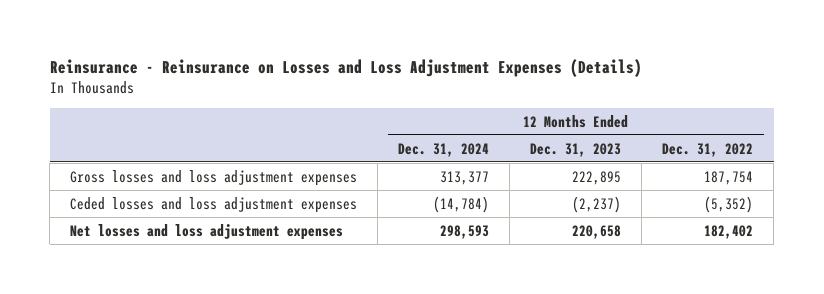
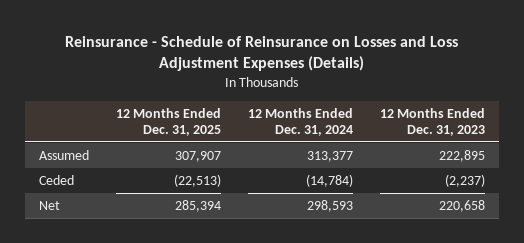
- Reinsurance - Reinsurance on Losses and Loss Adjustment Expenses (Details)
+ Reinsurance - Schedule of Reinsurance on Losses and Loss Adjustment Expenses (Details)
- | 12 Months Ended Dec. 31, 2024 | 12 Months Ended Dec. 31, 2023 | 12 Months Ended Dec. 31, 2022
+ | 12 Months Ended Dec. 31, 2025 | 12 Months Ended Dec. 31, 2024 | 12 Months Ended Dec. 31, 2023
- Gross losses and loss adjustment expenses | 313,377 | 222,895 | 187,754
- Ceded losses and loss adjustment expenses | (14,784) | (2,237) | (5,352)
- Net losses and loss adjustment expenses | 298,593 | 220,658 | 182,402
+ Assumed | 307,907 | 313,377 | 222,895
+ Ceded | (22,513) | (14,784) | (2,237)
+ Net | 285,394 | 298,593 | 220,658

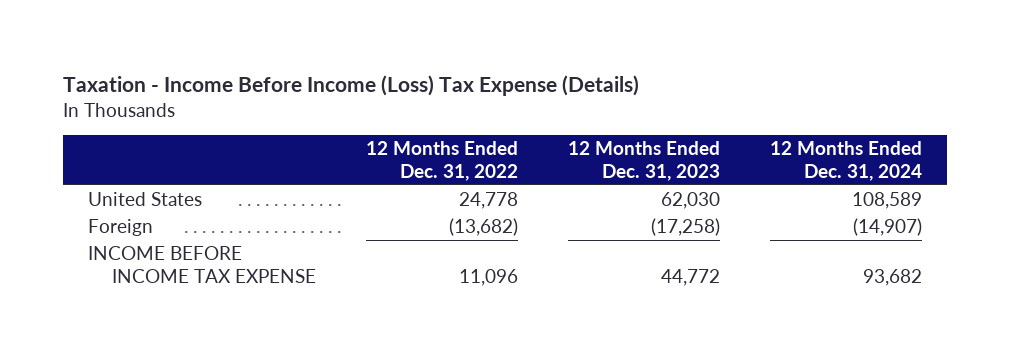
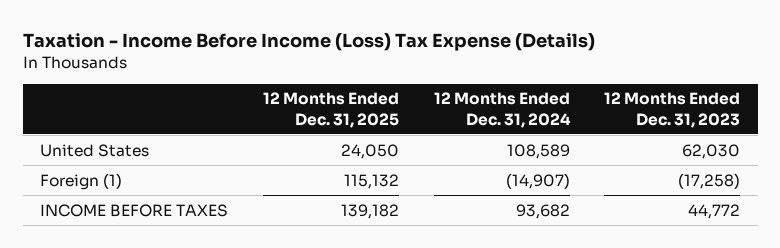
- | 12 Months Ended Dec. 31, 2022 | 12 Months Ended Dec. 31, 2023 | 12 Months Ended Dec. 31, 2024
+ | 12 Months Ended Dec. 31, 2025 | 12 Months Ended Dec. 31, 2024 | 12 Months Ended Dec. 31, 2023
- Foreign | (13,682) | (17,258) | (14,907)
- INCOME BEFORE INCOME TAX EXPENSE | 11,096 | 44,772 | 93,682
+ Foreign (1) | 115,132 | (14,907) | (17,258)
+ INCOME BEFORE TAXES | 139,182 | 93,682 | 44,772

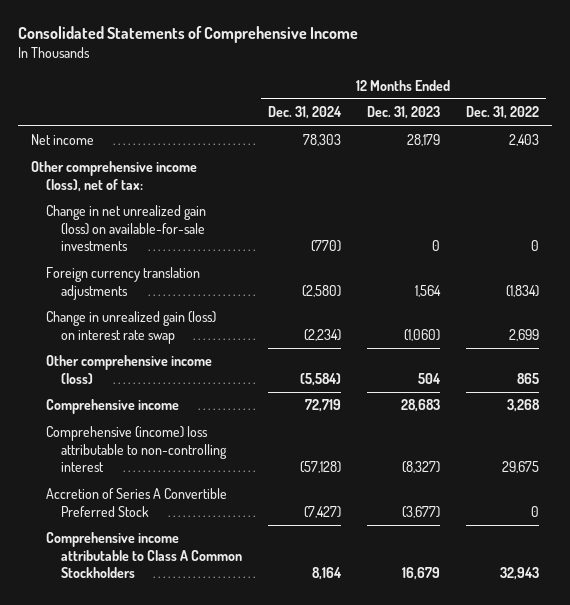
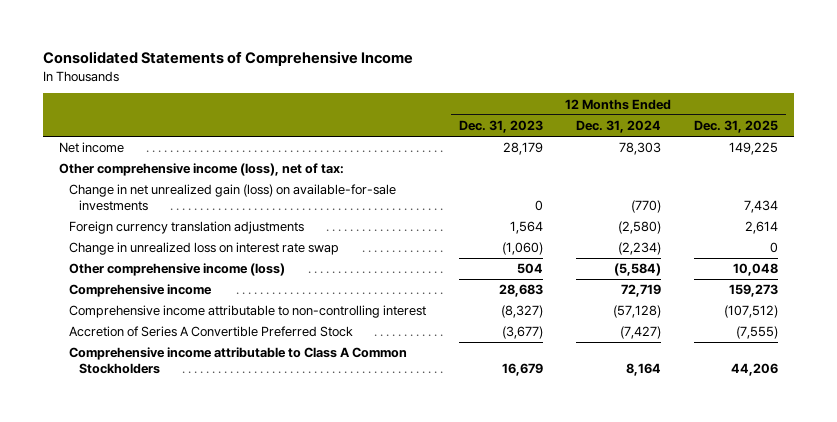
- | 12 Months Ended Dec. 31, 2024 | 12 Months Ended Dec. 31, 2023 | 12 Months Ended Dec. 31, 2022
+ | 12 Months Ended Dec. 31, 2023 | 12 Months Ended Dec. 31, 2024 | 12 Months Ended Dec. 31, 2025
- Change in unrealized gain (loss) on interest rate swap | (2,234) | (1,060) | 2,699
+ Change in unrealized loss on interest rate swap | (1,060) | (2,234) | 0
- Comprehensive (income) loss attributable to non-controlling interest | (57,128) | (8,327) | 29,675
+ Comprehensive income attributable to non-controlling interest | (8,327) | (57,128) | (107,512)

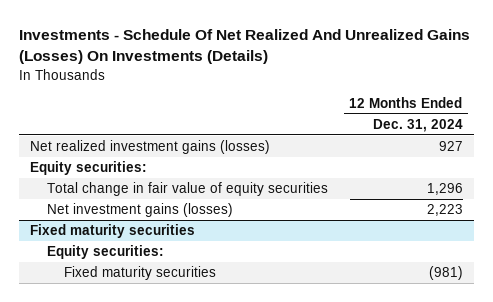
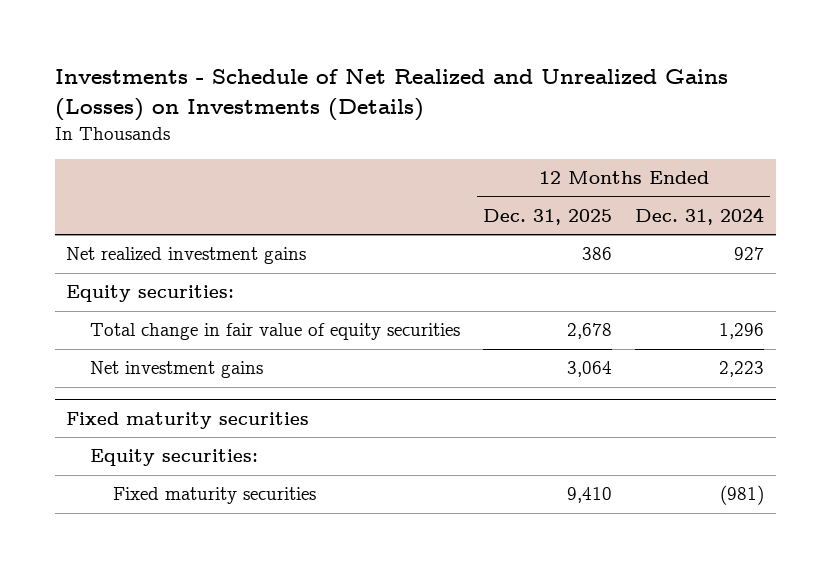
- Investments - Schedule Of Net Realized And Unrealized Gains (Losses) On Investments (Details)
+ Investments - Schedule of Net Realized and Unrealized Gains (Losses) on Investments (Details)
- | 12 Months Ended Dec. 31, 2024
+ | 12 Months Ended Dec. 31, 2025 | 12 Months Ended Dec. 31, 2024
- Net realized investment gains (losses) | 927
+ Net realized investment gains | 386 | 927
- Net investment gains (losses) | 2,223
+ Net investment gains | 3,064 | 2,223

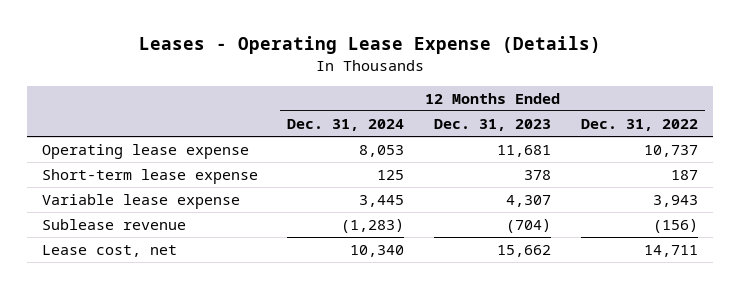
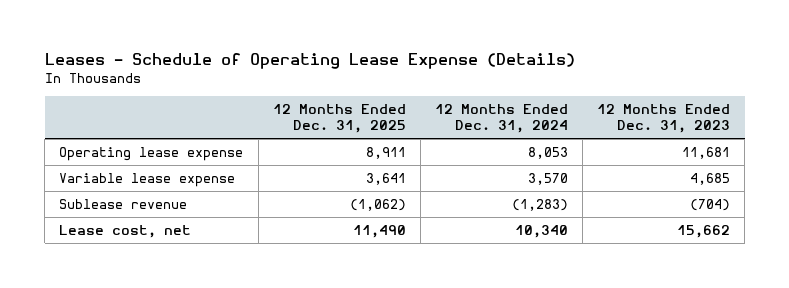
- Leases - Operating Lease Expense (Details)
+ Leases - Schedule of Operating Lease Expense (Details)
- | 12 Months Ended Dec. 31, 2024 | 12 Months Ended Dec. 31, 2023 | 12 Months Ended Dec. 31, 2022
+ | 12 Months Ended Dec. 31, 2025 | 12 Months Ended Dec. 31, 2024 | 12 Months Ended Dec. 31, 2023
- Short-term lease expense | 125 | 378 | 187
- Variable lease expense | 3,445 | 4,307 | 3,943
+ Variable lease expense | 3,641 | 3,570 | 4,685

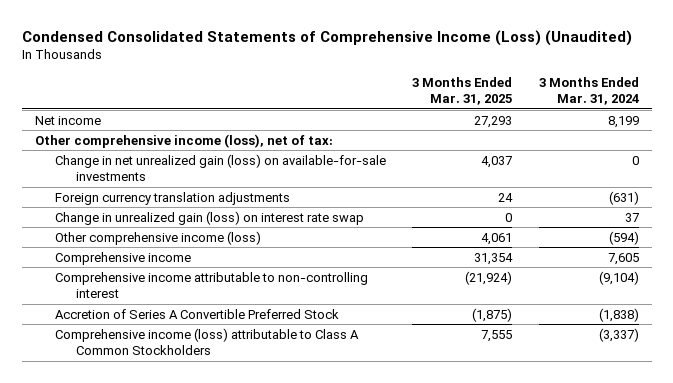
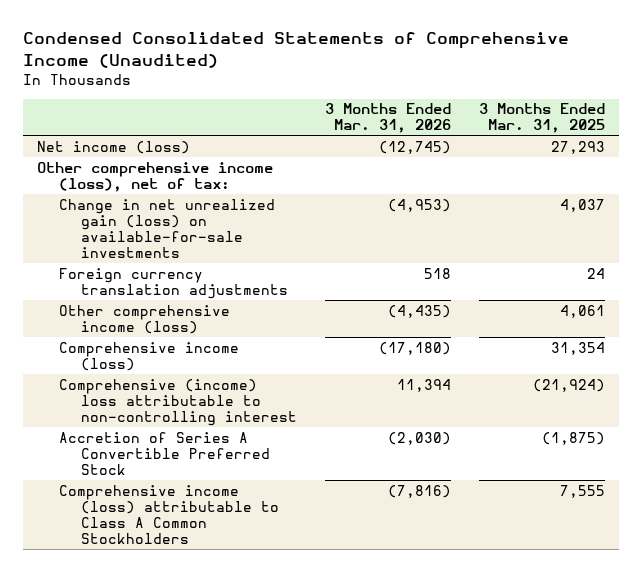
- Condensed Consolidated Statements of Comprehensive Income (Loss) (Unaudited)
+ Condensed Consolidated Statements of Comprehensive Income (Unaudited)
- | 3 Months Ended Mar. 31, 2025 | 3 Months Ended Mar. 31, 2024
+ | 3 Months Ended Mar. 31, 2026 | 3 Months Ended Mar. 31, 2025
- Net income | 27,293 | 8,199
+ Net income (loss) | (12,745) | 27,293
- Change in unrealized gain (loss) on interest rate swap | 0 | 37
- Comprehensive income | 31,354 | 7,605
- Comprehensive income attributable to non-controlling interest | (21,924) | (9,104)
+ Comprehensive income (loss) | (17,180) | 31,354
+ Comprehensive (income) loss attributable to non-controlling interest | 11,394 | (21,924)

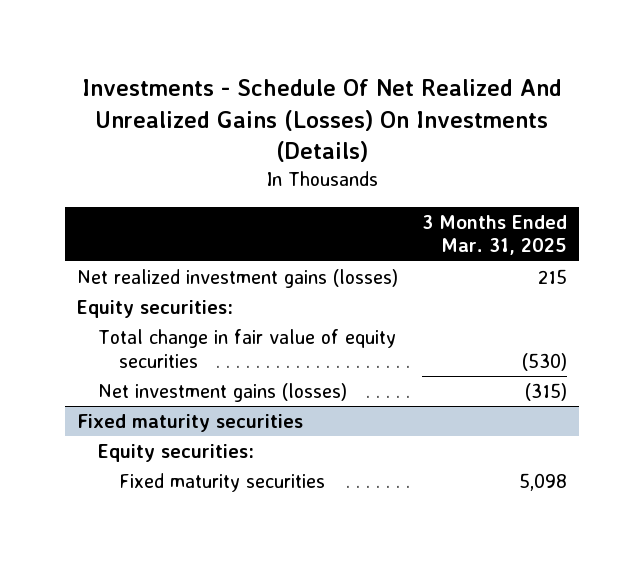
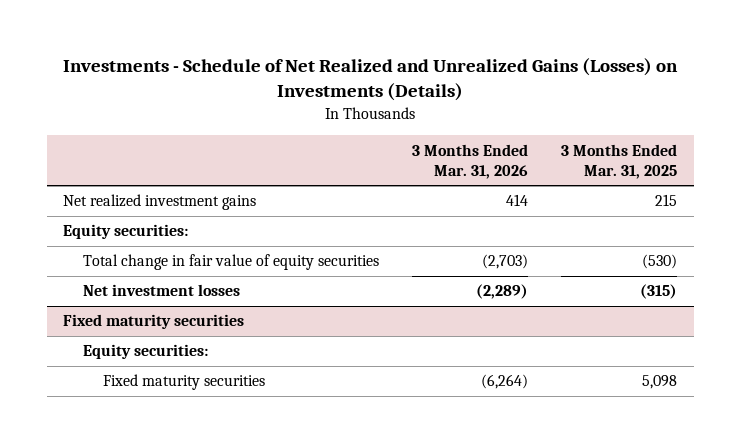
- Investments - Schedule Of Net Realized And Unrealized Gains (Losses) On Investments (Details)
+ Investments - Schedule of Net Realized and Unrealized Gains (Losses) on Investments (Details)
- | 3 Months Ended Mar. 31, 2025
+ | 3 Months Ended Mar. 31, 2026 | 3 Months Ended Mar. 31, 2025
- Net realized investment gains (losses) | 215
+ Net realized investment gains | 414 | 215
- Net investment gains (losses) | (315)
+ Net investment losses | (2,289) | (315)

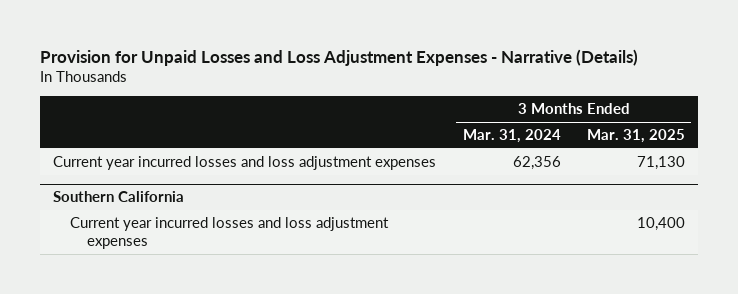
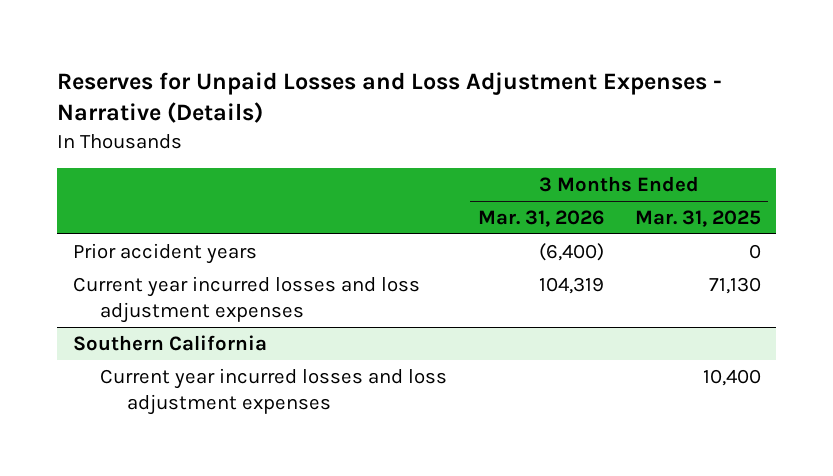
- Provision for Unpaid Losses and Loss Adjustment Expenses - Narrative (Details)
+ Reserves for Unpaid Losses and Loss Adjustment Expenses - Narrative (Details)
- | 3 Months Ended Mar. 31, 2024 | 3 Months Ended Mar. 31, 2025
+ | 3 Months Ended Mar. 31, 2026 | 3 Months Ended Mar. 31, 2025
+ Prior accident years | (6,400) | 0

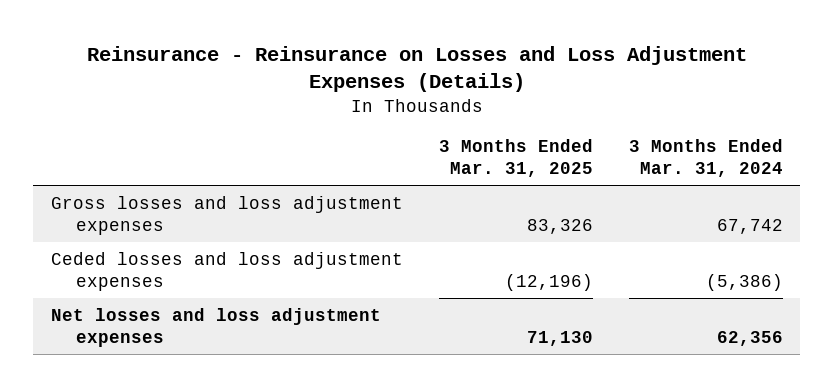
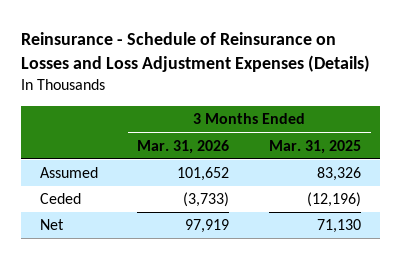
- Reinsurance - Reinsurance on Losses and Loss Adjustment Expenses (Details)
+ Reinsurance - Schedule of Reinsurance on Losses and Loss Adjustment Expenses (Details)
- | 3 Months Ended Mar. 31, 2025 | 3 Months Ended Mar. 31, 2024
+ | 3 Months Ended Mar. 31, 2026 | 3 Months Ended Mar. 31, 2025
- Gross losses and loss adjustment expenses | 83,326 | 67,742
- Ceded losses and loss adjustment expenses | (12,196) | (5,386)
- Net losses and loss adjustment expenses | 71,130 | 62,356
+ Assumed | 101,652 | 83,326
+ Ceded | (3,733) | (12,196)
+ Net | 97,919 | 71,130

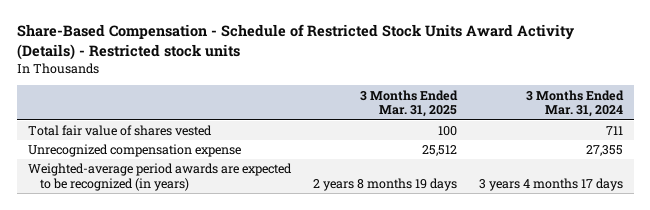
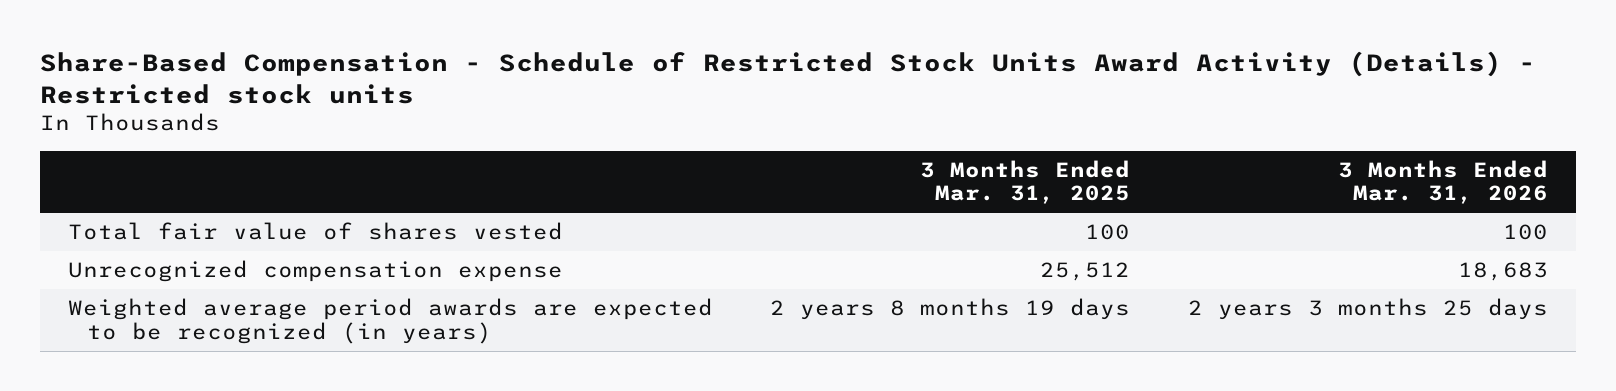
- | 3 Months Ended Mar. 31, 2025 | 3 Months Ended Mar. 31, 2024
+ | 3 Months Ended Mar. 31, 2025 | 3 Months Ended Mar. 31, 2026
- Weighted-average period awards are expected to be recognized (in years) | 2 years 8 months 19 days | 3 years 4 months 17 days
+ Weighted average period awards are expected to be recognized (in years) | 2 years 8 months 19 days | 2 years 3 months 25 days

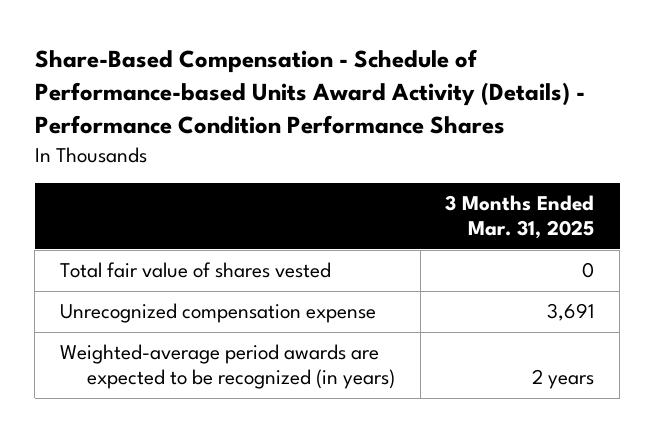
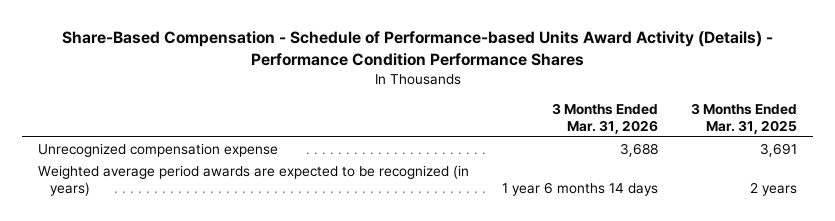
- | 3 Months Ended Mar. 31, 2025
+ | 3 Months Ended Mar. 31, 2026 | 3 Months Ended Mar. 31, 2025
- Total fair value of shares vested | 0
- Weighted-average period awards are expected to be recognized (in years) | 2 years
+ Weighted average period awards are expected to be recognized (in years) | 1 year 6 months 14 days | 2 years

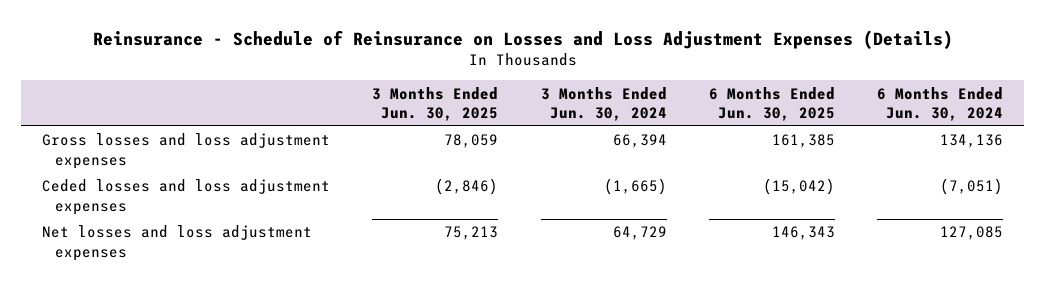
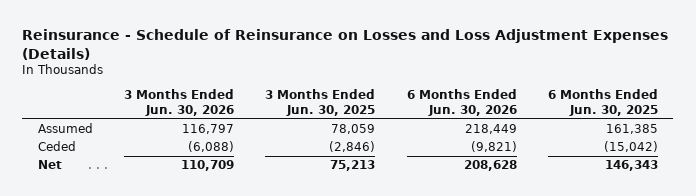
- | 3 Months Ended Jun. 30, 2025 | 3 Months Ended Jun. 30, 2024 | 6 Months Ended Jun. 30, 2025 | 6 Months Ended Jun. 30, 2024
+ | 3 Months Ended Jun. 30, 2026 | 3 Months Ended Jun. 30, 2025 | 6 Months Ended Jun. 30, 2026 | 6 Months Ended Jun. 30, 2025
- Gross losses and loss adjustment expenses | 78,059 | 66,394 | 161,385 | 134,136
- Ceded losses and loss adjustment expenses | (2,846) | (1,665) | (15,042) | (7,051)
- Net losses and loss adjustment expenses | 75,213 | 64,729 | 146,343 | 127,085
+ Assumed | 116,797 | 78,059 | 218,449 | 161,385
+ Ceded | (6,088) | (2,846) | (9,821) | (15,042)
+ Net | 110,709 | 75,213 | 208,628 | 146,343

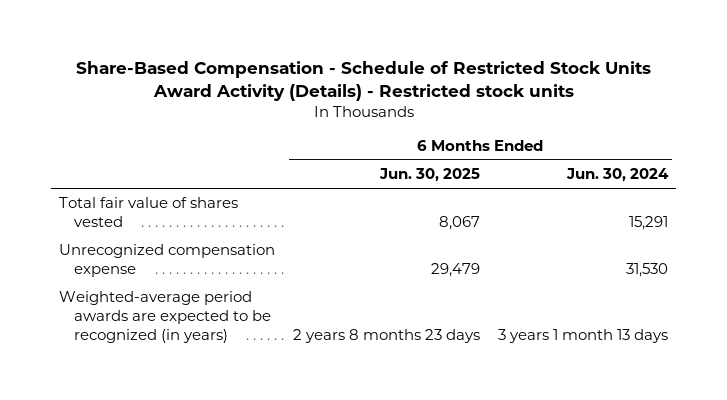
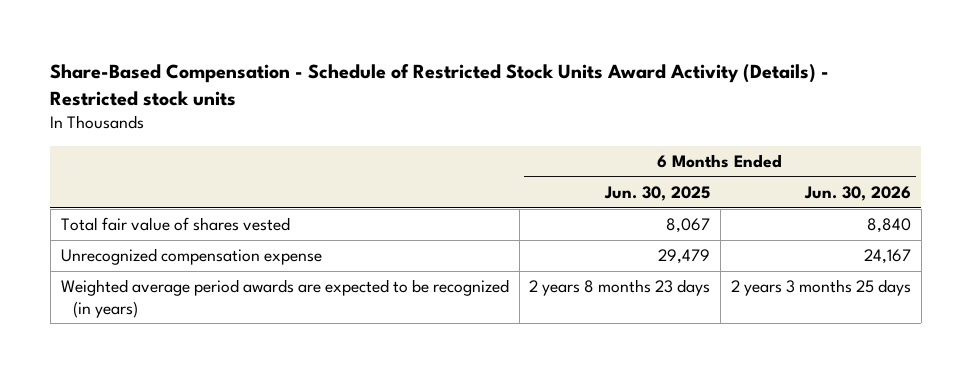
- | 6 Months Ended Jun. 30, 2025 | 6 Months Ended Jun. 30, 2024
+ | 6 Months Ended Jun. 30, 2025 | 6 Months Ended Jun. 30, 2026
- Weighted-average period awards are expected to be recognized (in years) | 2 years 8 months 23 days | 3 years 1 month 13 days
+ Weighted average period awards are expected to be recognized (in years) | 2 years 8 months 23 days | 2 years 3 months 25 days

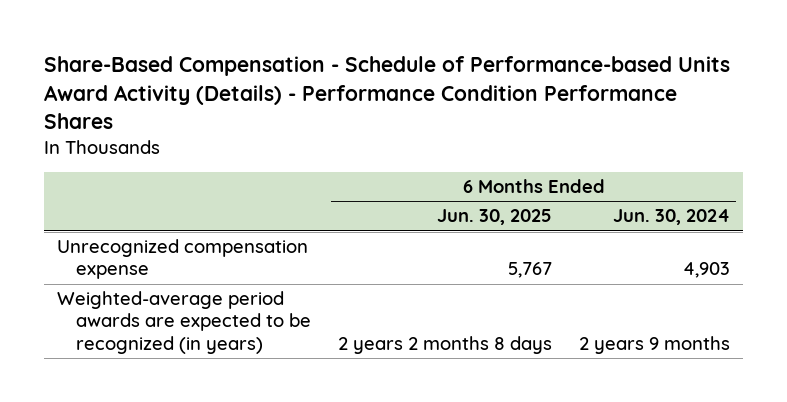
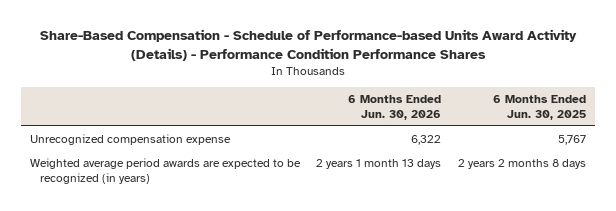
- | 6 Months Ended Jun. 30, 2025 | 6 Months Ended Jun. 30, 2024
+ | 6 Months Ended Jun. 30, 2026 | 6 Months Ended Jun. 30, 2025
- Weighted-average period awards are expected to be recognized (in years) | 2 years 2 months 8 days | 2 years 9 months
+ Weighted average period awards are expected to be recognized (in years) | 2 years 1 month 13 days | 2 years 2 months 8 days

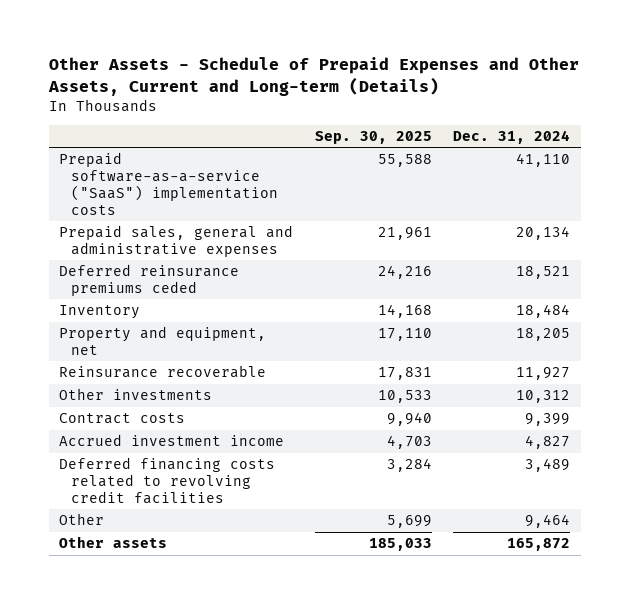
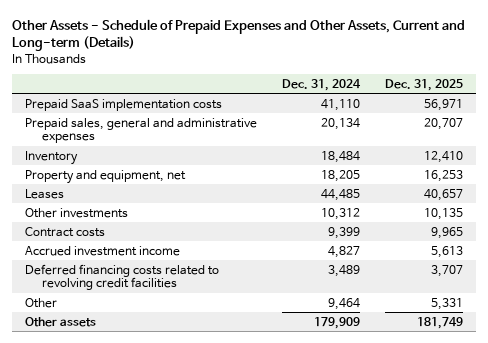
- | Sep. 30, 2025 | Dec. 31, 2024
+ | Dec. 31, 2024 | Dec. 31, 2025
- Prepaid software-as-a-service ("SaaS") implementation costs | 55,588 | 41,110
+ Prepaid SaaS implementation costs | 41,110 | 56,971
- Deferred reinsurance premiums ceded | 24,216 | 18,521
- Reinsurance recoverable | 17,831 | 11,927
+ Leases | 44,485 | 40,657
- Other assets | 185,033 | 165,872
+ Other assets | 179,909 | 181,749

